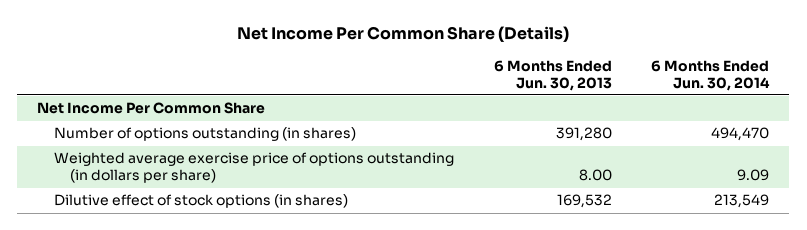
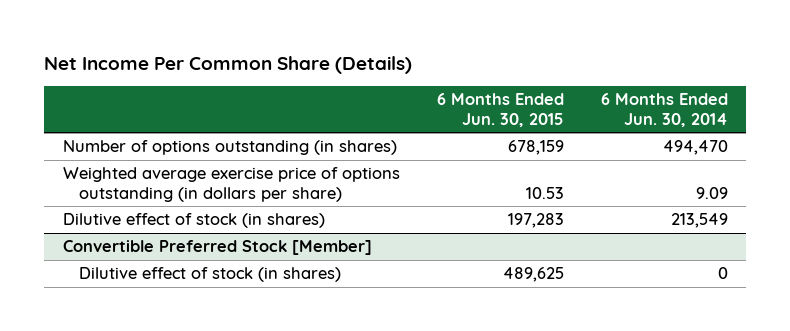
- | 6 Months Ended Jun. 30, 2013 | 6 Months Ended Jun. 30, 2014
+ | 6 Months Ended Jun. 30, 2015 | 6 Months Ended Jun. 30, 2014
- Net Income Per Common Share
- Dilutive effect of stock options (in shares) | 169,532 | 213,549
+ Dilutive effect of stock (in shares) | 197,283 | 213,549
+ Convertible Preferred Stock [Member]
+ Dilutive effect of stock (in shares) | 489,625 | 0

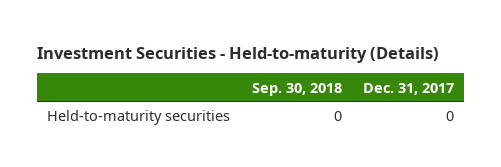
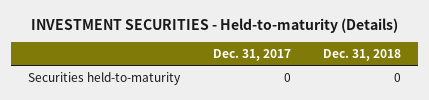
- Investment Securities - Held-to-maturity (Details)
+ INVESTMENT SECURITIES - Held-to-maturity (Details)
- | Sep. 30, 2018 | Dec. 31, 2017
+ | Dec. 31, 2017 | Dec. 31, 2018
- Held-to-maturity securities | 0 | 0
+ Securities held-to-maturity | 0 | 0

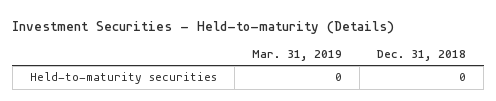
- INVESTMENT SECURITIES - Held-to-maturity (Details)
+ Investment Securities - Held-to-maturity (Details)
- | Dec. 31, 2017 | Dec. 31, 2018
+ | Mar. 31, 2019 | Dec. 31, 2018
- Securities held-to-maturity | 0 | 0
+ Held-to-maturity securities | 0 | 0

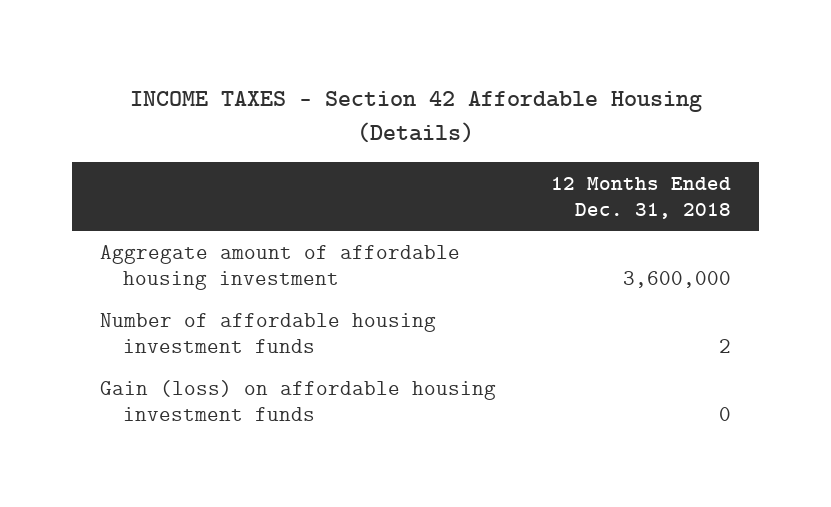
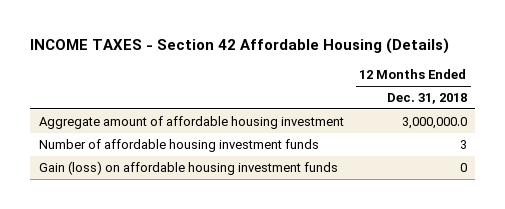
- Aggregate amount of affordable housing investment | 3,600,000
- Number of affordable housing investment funds | 2
+ Aggregate amount of affordable housing investment | 3,000,000.0
+ Number of affordable housing investment funds | 3

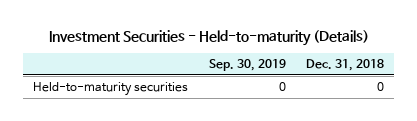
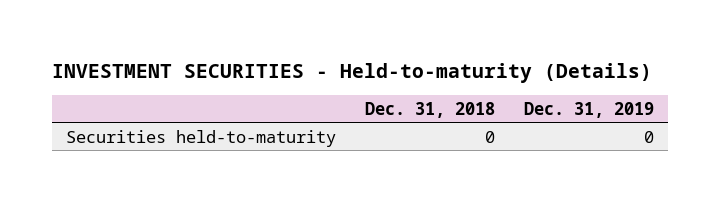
- Investment Securities - Held-to-maturity (Details)
+ INVESTMENT SECURITIES - Held-to-maturity (Details)
- | Sep. 30, 2019 | Dec. 31, 2018
+ | Dec. 31, 2018 | Dec. 31, 2019
- Held-to-maturity securities | 0 | 0
+ Securities held-to-maturity | 0 | 0

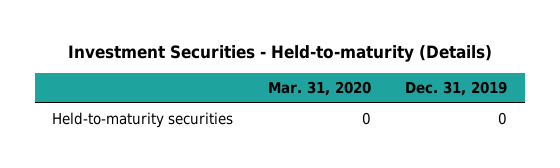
- INVESTMENT SECURITIES - Held-to-maturity (Details)
+ Investment Securities - Held-to-maturity (Details)
- | Dec. 31, 2018 | Dec. 31, 2019
+ | Mar. 31, 2020 | Dec. 31, 2019
- Securities held-to-maturity | 0 | 0
+ Held-to-maturity securities | 0 | 0

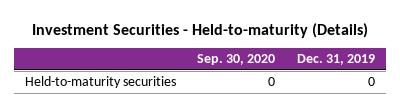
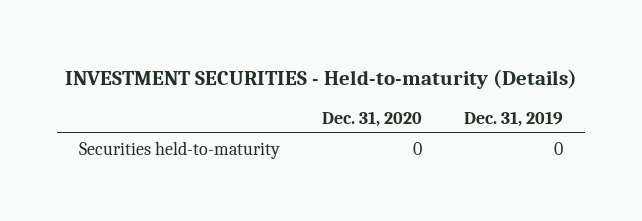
- Investment Securities - Held-to-maturity (Details)
+ INVESTMENT SECURITIES - Held-to-maturity (Details)
- | Sep. 30, 2020 | Dec. 31, 2019
+ | Dec. 31, 2020 | Dec. 31, 2019
- Held-to-maturity securities | 0 | 0
+ Securities held-to-maturity | 0 | 0

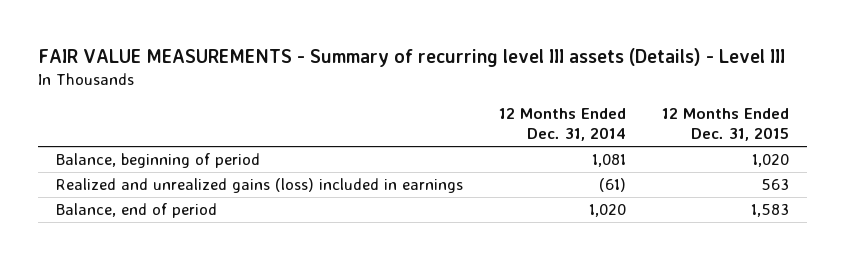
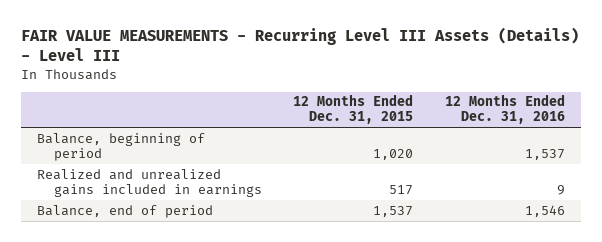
- FAIR VALUE MEASUREMENTS - Summary of recurring level III assets (Details) - Level III
+ FAIR VALUE MEASUREMENTS - Recurring Level III Assets (Details) - Level III
- | 12 Months Ended Dec. 31, 2014 | 12 Months Ended Dec. 31, 2015
+ | 12 Months Ended Dec. 31, 2015 | 12 Months Ended Dec. 31, 2016
- Realized and unrealized gains (loss) included in earnings | (61) | 563
- Balance, end of period | 1,020 | 1,583
+ Realized and unrealized gains included in earnings | 517 | 9
+ Balance, end of period | 1,537 | 1,546

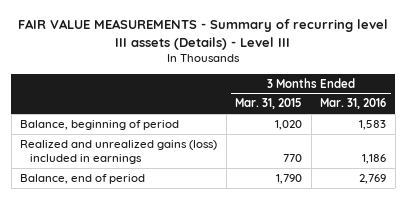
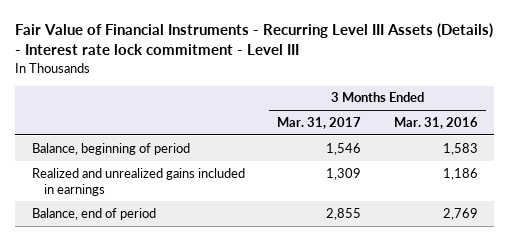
- FAIR VALUE MEASUREMENTS - Summary of recurring level III assets (Details) - Level III
+ Fair Value of Financial Instruments - Recurring Level III Assets (Details) - Interest rate lock commitment - Level III
- | 3 Months Ended Mar. 31, 2015 | 3 Months Ended Mar. 31, 2016
+ | 3 Months Ended Mar. 31, 2017 | 3 Months Ended Mar. 31, 2016
- Realized and unrealized gains (loss) included in earnings | 770 | 1,186
+ Realized and unrealized gains included in earnings | 1,309 | 1,186

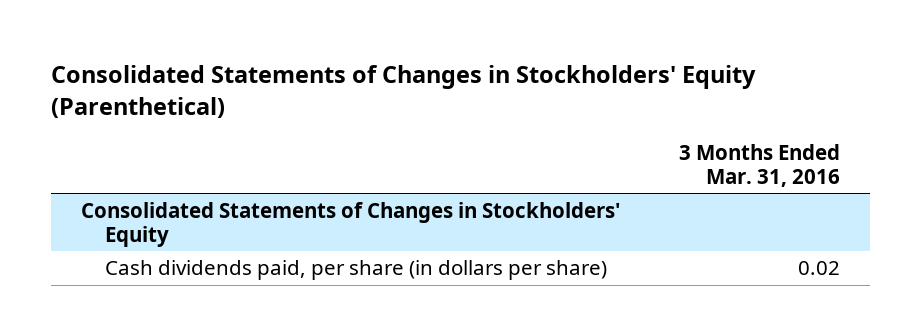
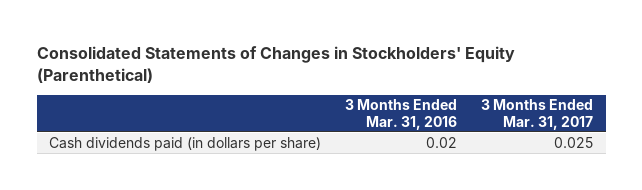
- | 3 Months Ended Mar. 31, 2016
+ | 3 Months Ended Mar. 31, 2016 | 3 Months Ended Mar. 31, 2017
- Consolidated Statements of Changes in Stockholders' Equity
- Cash dividends paid, per share (in dollars per share) | 0.02
+ Cash dividends paid (in dollars per share) | 0.02 | 0.025

